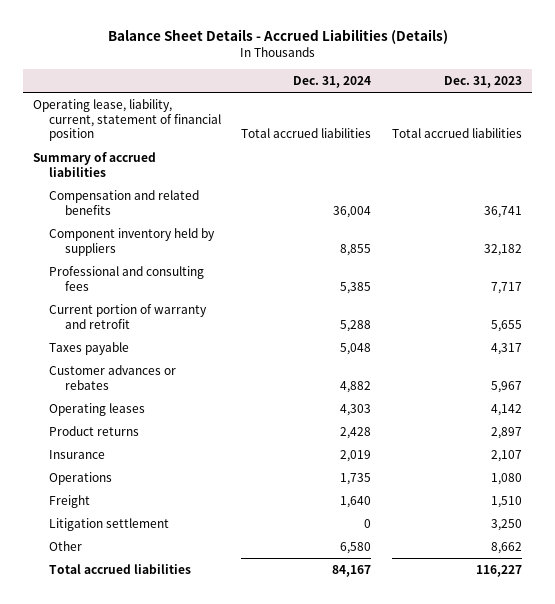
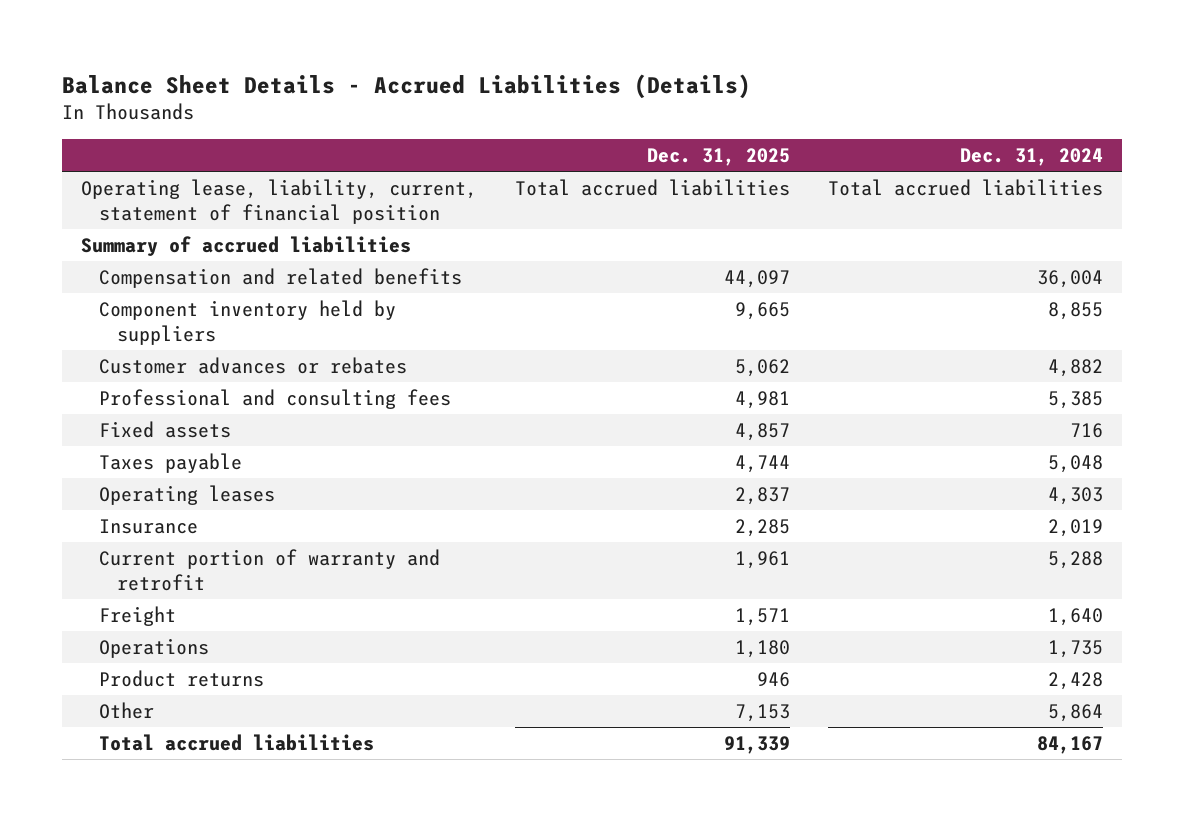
- | Dec. 31, 2024 | Dec. 31, 2023
+ | Dec. 31, 2025 | Dec. 31, 2024
moved up: Customer advances or rebates | 5,062 | 4,882
+ Fixed assets | 4,857 | 716
moved down: Current portion of warranty and retrofit | 1,961 | 5,288
- Litigation settlement | 0 | 3,250
- Other | 6,580 | 8,662
moved down: Operations | 1,180 | 1,735
moved down: Product returns | 946 | 2,428
+ Other | 7,153 | 5,864

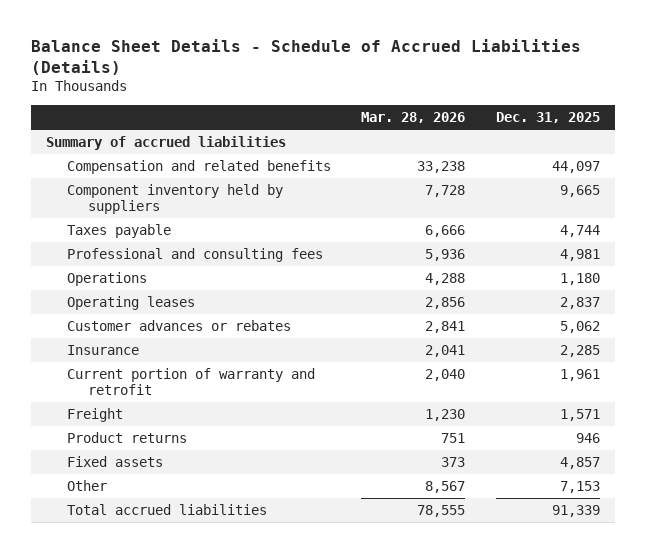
- Balance Sheet Details - Accrued Liabilities (Details)
+ Balance Sheet Details - Schedule of Accrued Liabilities (Details)
- | Dec. 31, 2025 | Dec. 31, 2024
+ | Mar. 28, 2026 | Dec. 31, 2025
- Operating lease, liability, current, statement of financial position | Total accrued liabilities | Total accrued liabilities
moved down: Professional and consulting fees | 5,936 | 4,981
moved up: Operations | 4,288 | 1,180
moved down: Customer advances or rebates | 2,841 | 5,062
moved down: Fixed assets | 373 | 4,857

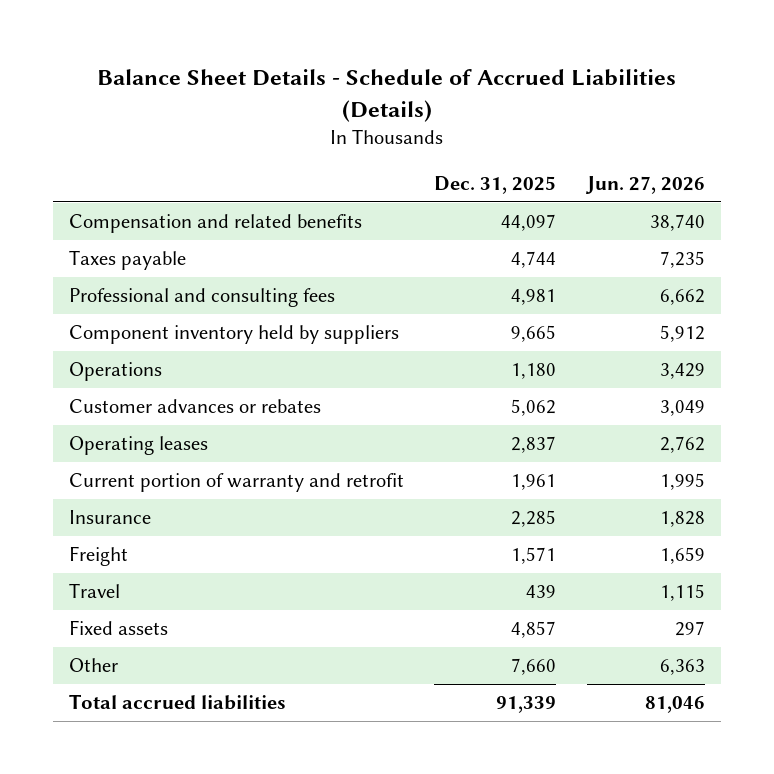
- | Mar. 28, 2026 | Dec. 31, 2025
+ | Dec. 31, 2025 | Jun. 27, 2026
- Summary of accrued liabilities
moved down: Component inventory held by suppliers | 9,665 | 5,912
moved down: Operating leases | 2,837 | 2,762
moved down: Insurance | 2,285 | 1,828
- Product returns | 751 | 946
+ Travel | 439 | 1,115
- Other | 8,567 | 7,153
+ Other | 7,660 | 6,363

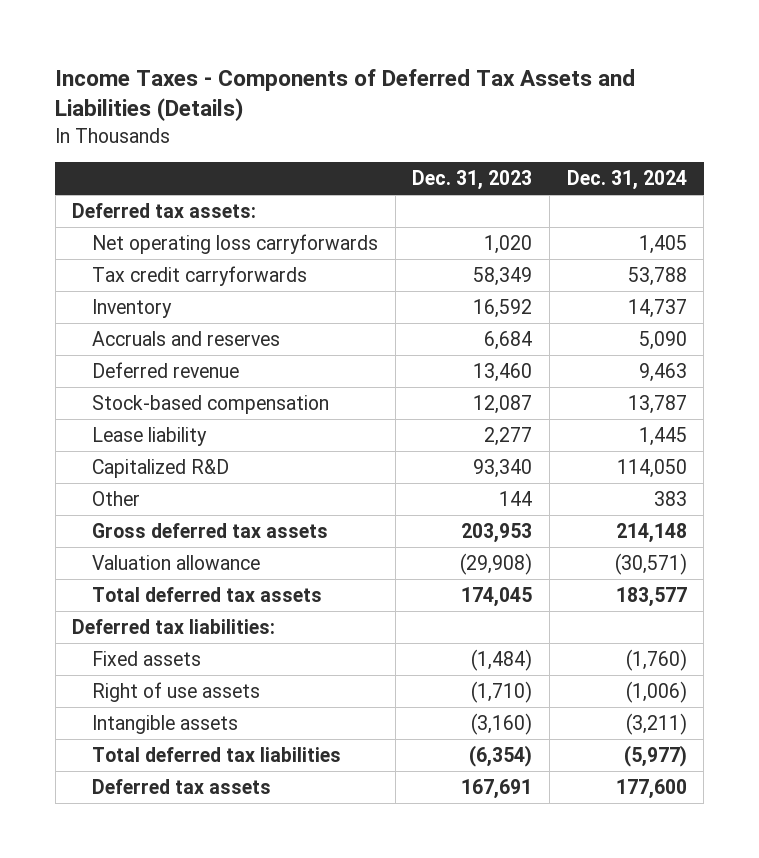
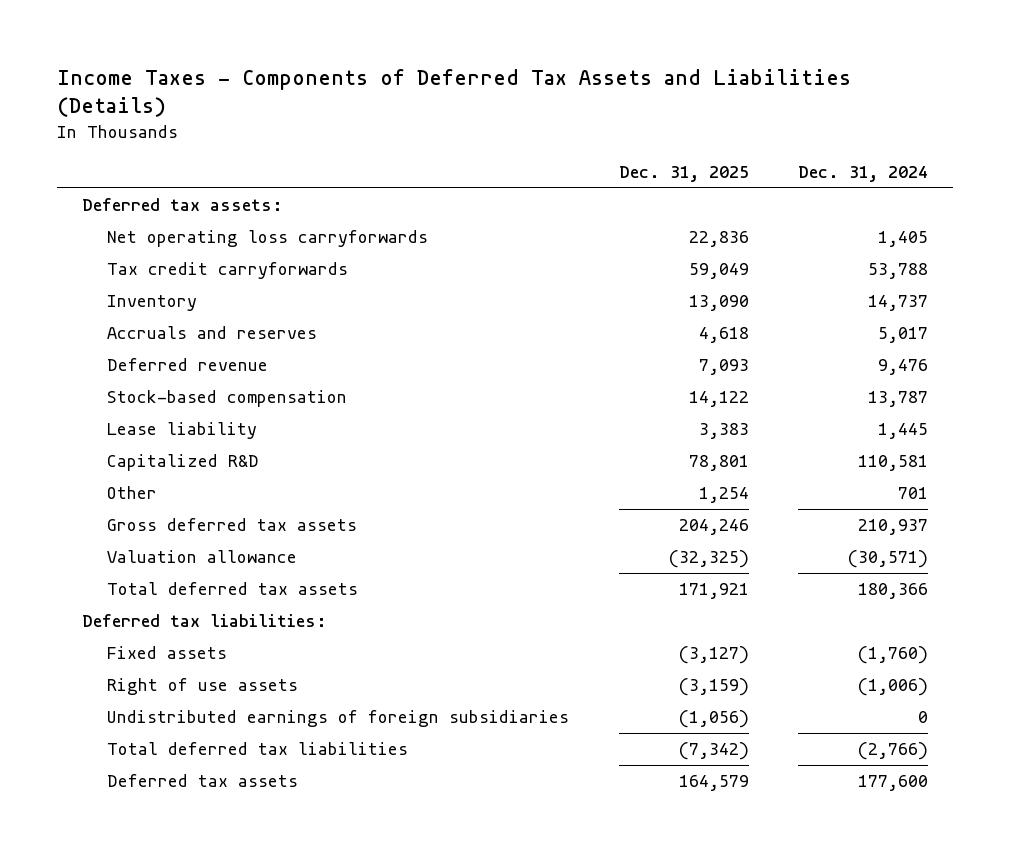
- | Dec. 31, 2023 | Dec. 31, 2024
+ | Dec. 31, 2025 | Dec. 31, 2024
- Accruals and reserves | 6,684 | 5,090
- Deferred revenue | 13,460 | 9,463
+ Accruals and reserves | 4,618 | 5,017
+ Deferred revenue | 7,093 | 9,476
- Capitalized R&D | 93,340 | 114,050
- Other | 144 | 383
- Gross deferred tax assets | 203,953 | 214,148
+ Capitalized R&D | 78,801 | 110,581
+ Other | 1,254 | 701
+ Gross deferred tax assets | 204,246 | 210,937
- Total deferred tax assets | 174,045 | 183,577
+ Total deferred tax assets | 171,921 | 180,366
- Intangible assets | (3,160) | (3,211)
- Total deferred tax liabilities | (6,354) | (5,977)
+ Undistributed earnings of foreign subsidiaries | (1,056) | 0
+ Total deferred tax liabilities | (7,342) | (2,766)

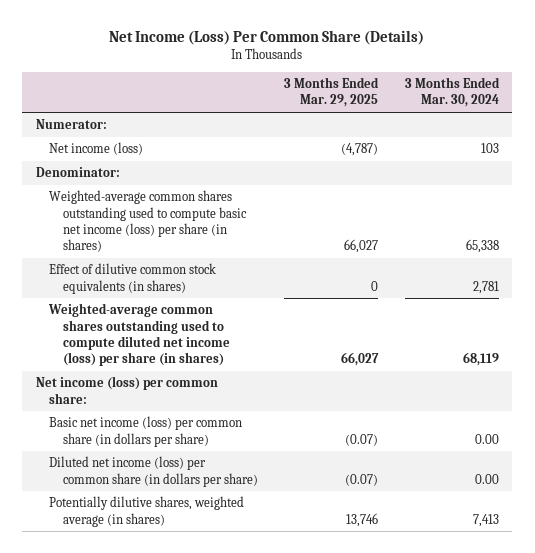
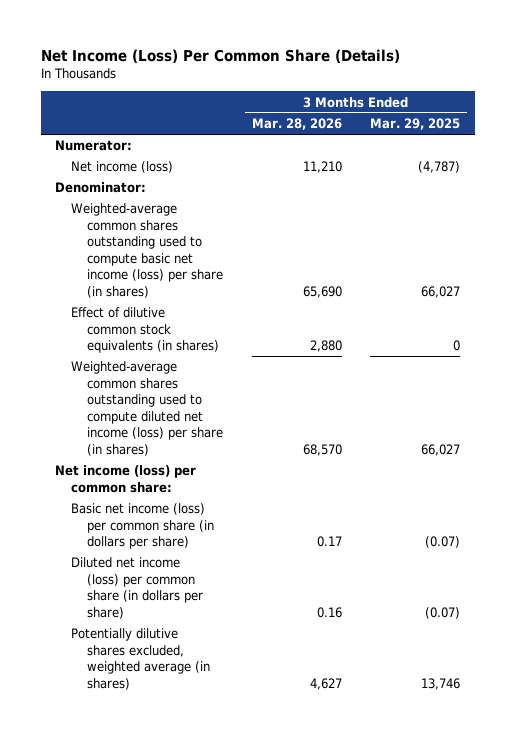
- | 3 Months Ended Mar. 29, 2025 | 3 Months Ended Mar. 30, 2024
+ | 3 Months Ended Mar. 28, 2026 | 3 Months Ended Mar. 29, 2025
- Potentially dilutive shares, weighted average (in shares) | 13,746 | 7,413
+ Potentially dilutive shares excluded, weighted average (in shares) | 4,627 | 13,746

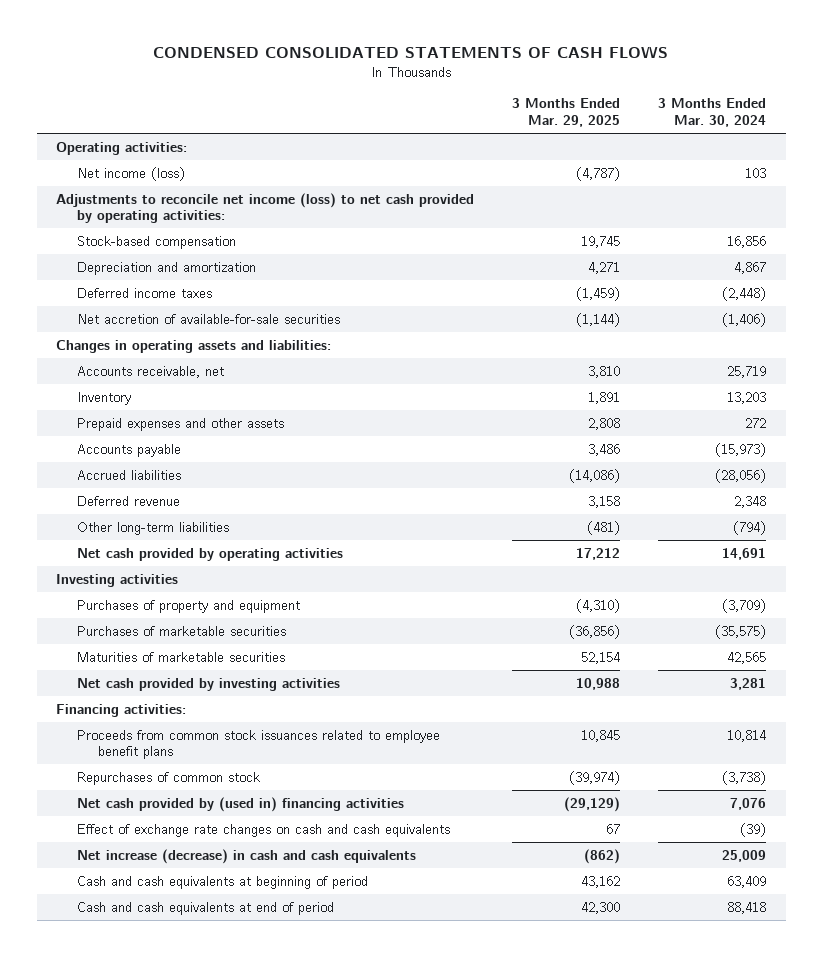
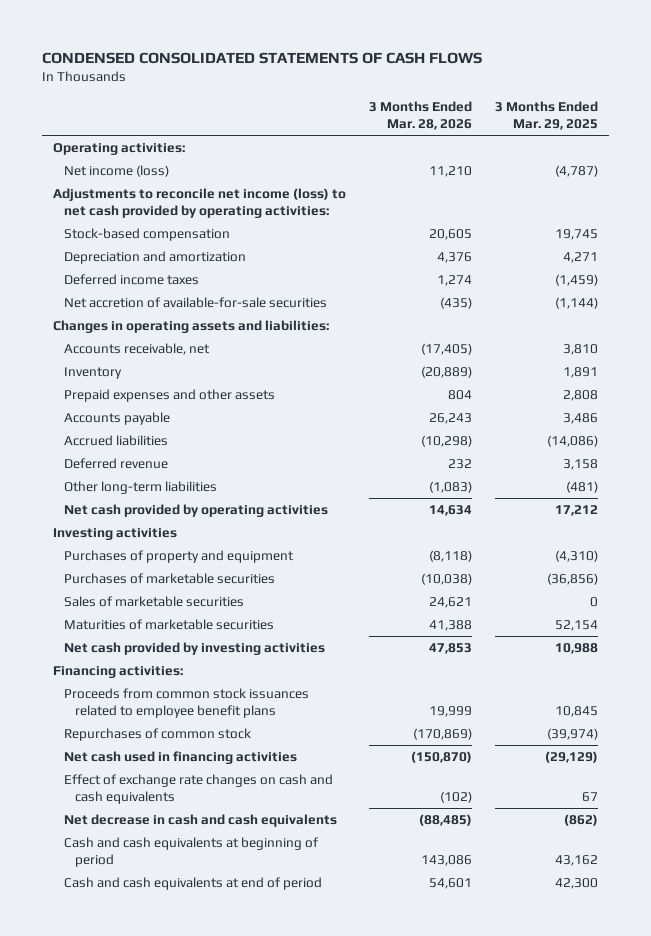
- | 3 Months Ended Mar. 29, 2025 | 3 Months Ended Mar. 30, 2024
+ | 3 Months Ended Mar. 28, 2026 | 3 Months Ended Mar. 29, 2025
+ Sales of marketable securities | 24,621 | 0
- Net cash provided by (used in) financing activities | (29,129) | 7,076
+ Net cash used in financing activities | (150,870) | (29,129)
- Net increase (decrease) in cash and cash equivalents | (862) | 25,009
+ Net decrease in cash and cash equivalents | (88,485) | (862)

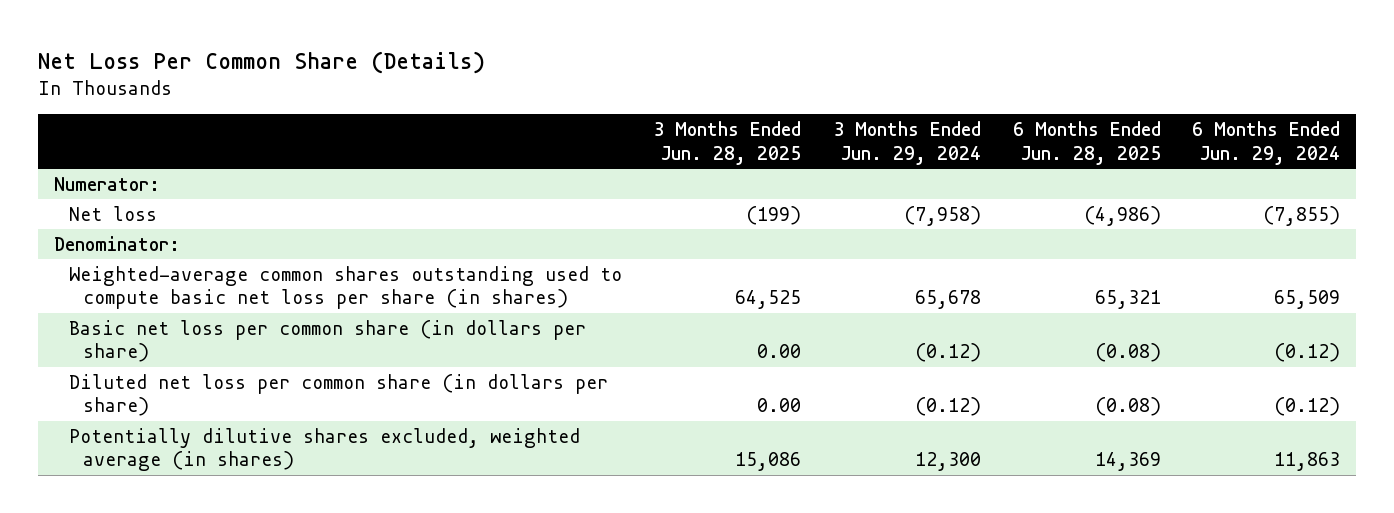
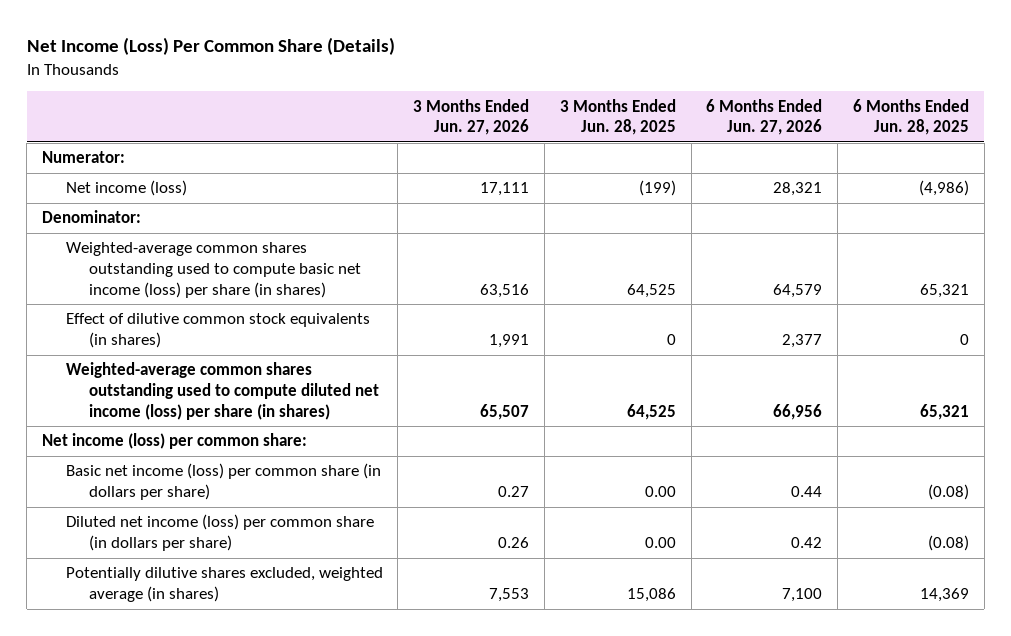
- Net Loss Per Common Share (Details)
+ Net Income (Loss) Per Common Share (Details)
- | 3 Months Ended Jun. 28, 2025 | 3 Months Ended Jun. 29, 2024 | 6 Months Ended Jun. 28, 2025 | 6 Months Ended Jun. 29, 2024
+ | 3 Months Ended Jun. 27, 2026 | 3 Months Ended Jun. 28, 2025 | 6 Months Ended Jun. 27, 2026 | 6 Months Ended Jun. 28, 2025
- Net loss | (199) | (7,958) | (4,986) | (7,855)
+ Net income (loss) | 17,111 | (199) | 28,321 | (4,986)
- Weighted-average common shares outstanding used to compute basic net loss per share (in shares) | 64,525 | 65,678 | 65,321 | 65,509
- Basic net loss per common share (in dollars per share) | 0.00 | (0.12) | (0.08) | (0.12)
- Diluted net loss per common share (in dollars per share) | 0.00 | (0.12) | (0.08) | (0.12)
+ Weighted-average common shares outstanding used to compute basic net income (loss) per share (in shares) | 63,516 | 64,525 | 64,579 | 65,321
+ Effect of dilutive common stock equivalents (in shares) | 1,991 | 0 | 2,377 | 0
+ Weighted-average common shares outstanding used to compute diluted net income (loss) per share (in shares) | 65,507 | 64,525 | 66,956 | 65,321
+ Net income (loss) per common share:
+ Basic net income (loss) per common share (in dollars per share) | 0.27 | 0.00 | 0.44 | (0.08)
+ Diluted net income (loss) per common share (in dollars per share) | 0.26 | 0.00 | 0.42 | (0.08)

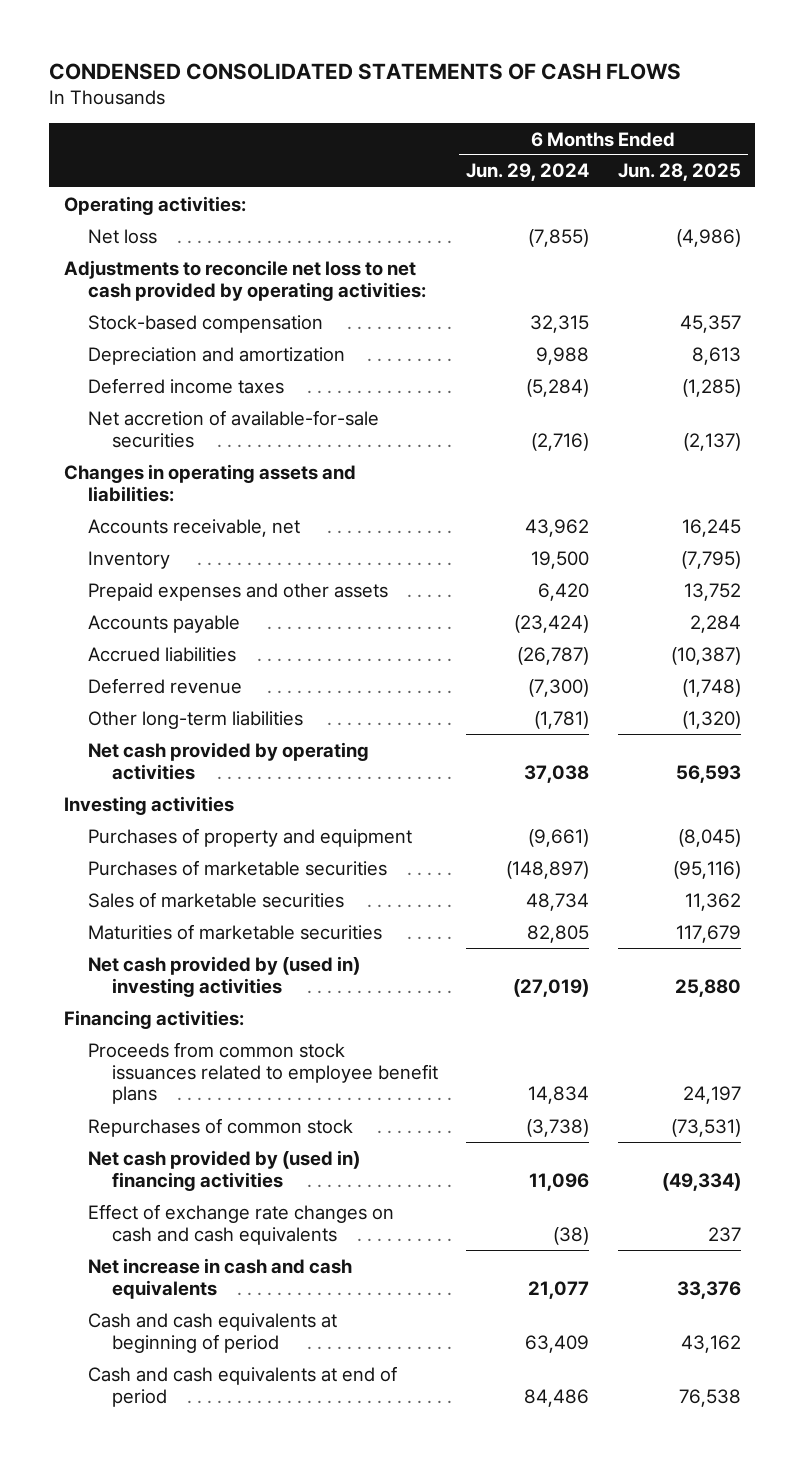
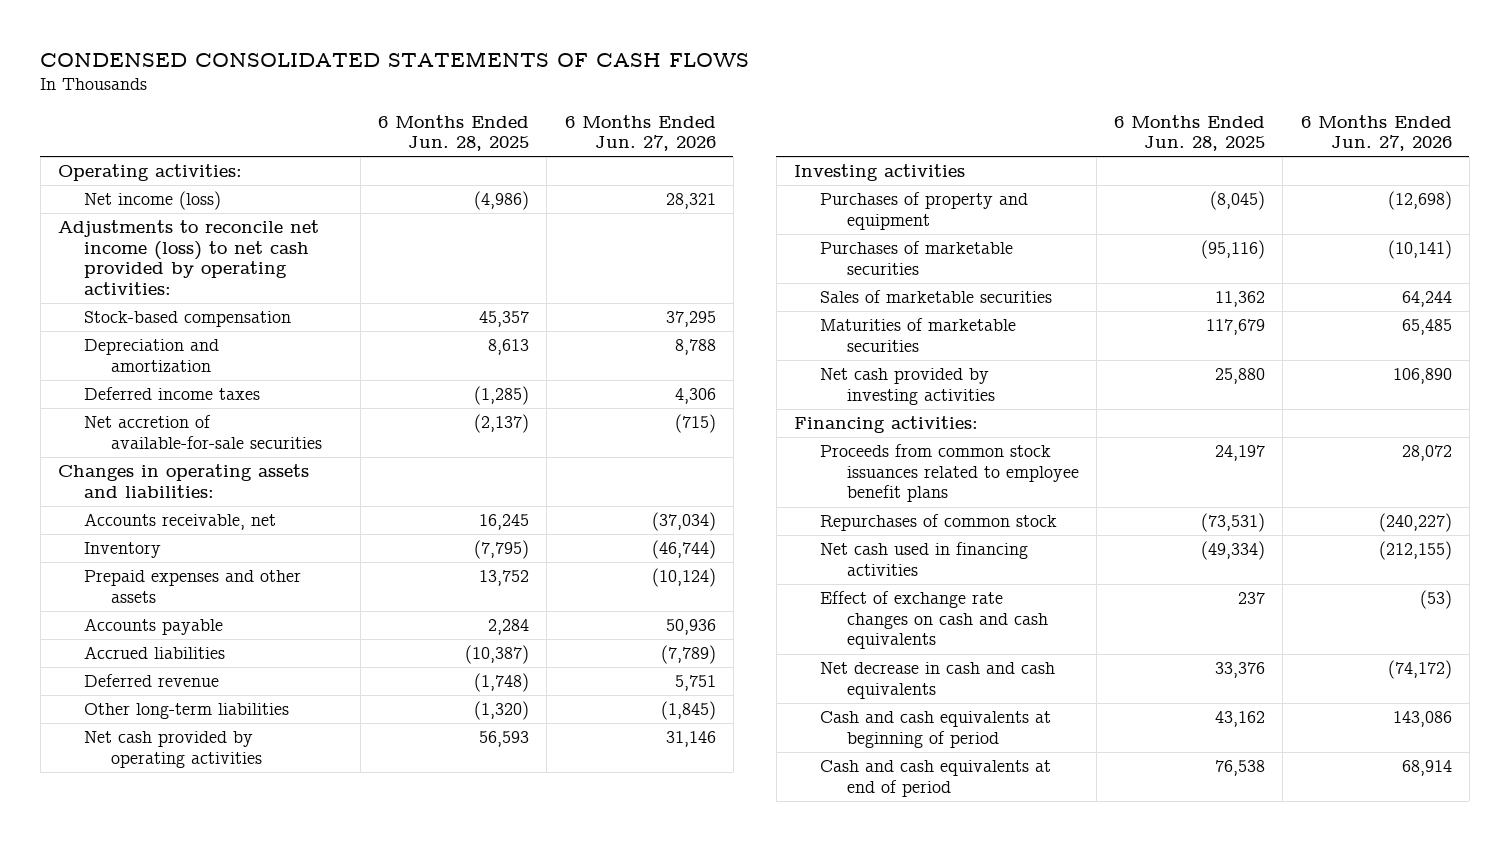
- | 6 Months Ended Jun. 29, 2024 | 6 Months Ended Jun. 28, 2025
+ | 6 Months Ended Jun. 28, 2025 | 6 Months Ended Jun. 27, 2026
- Net loss | (7,855) | (4,986)
- Adjustments to reconcile net loss to net cash provided by operating activities:
+ Net income (loss) | (4,986) | 28,321
+ Adjustments to reconcile net income (loss) to net cash provided by operating activities:
- Net cash provided by (used in) investing activities | (27,019) | 25,880
+ Net cash provided by investing activities | 25,880 | 106,890
- Net cash provided by (used in) financing activities | 11,096 | (49,334)
+ Net cash used in financing activities | (49,334) | (212,155)
- Net increase in cash and cash equivalents | 21,077 | 33,376
+ Net decrease in cash and cash equivalents | 33,376 | (74,172)

